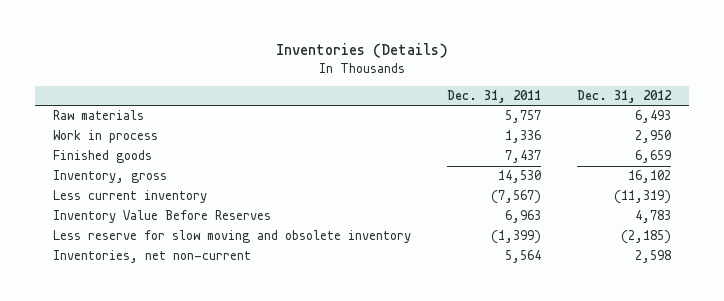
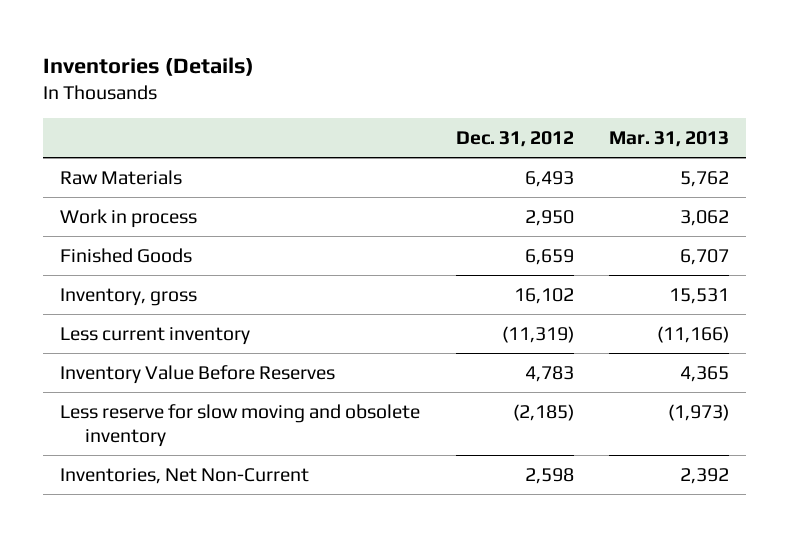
- | Dec. 31, 2011 | Dec. 31, 2012
+ | Dec. 31, 2012 | Mar. 31, 2013
- Raw materials | 5,757 | 6,493
+ Raw Materials | 6,493 | 5,762
- Finished goods | 7,437 | 6,659
+ Finished Goods | 6,659 | 6,707
- Inventories, net non-current | 5,564 | 2,598
+ Inventories, Net Non-Current | 2,598 | 2,392

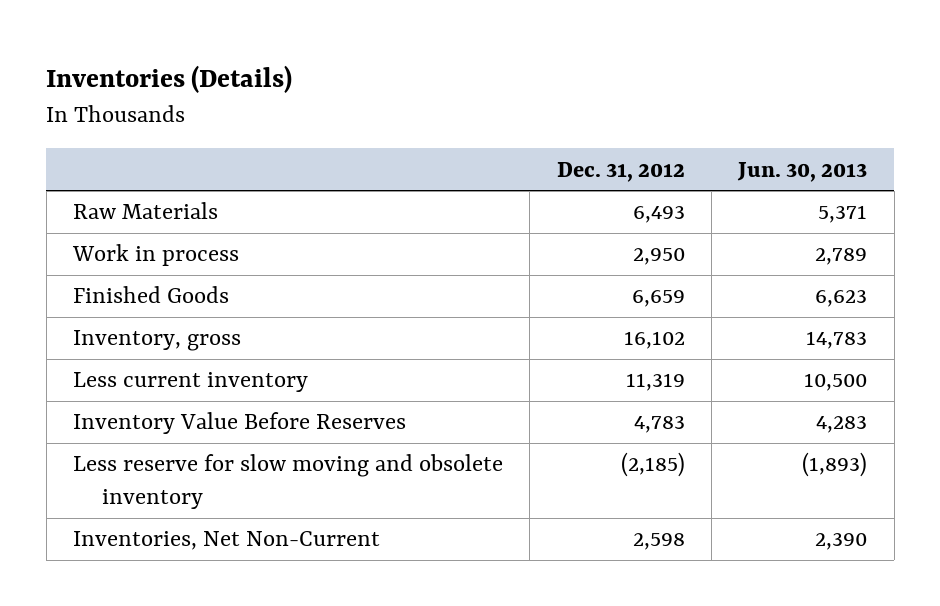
- | Dec. 31, 2012 | Mar. 31, 2013
+ | Dec. 31, 2012 | Jun. 30, 2013
- Less current inventory | (11,319) | (11,166)
+ Less current inventory | 11,319 | 10,500

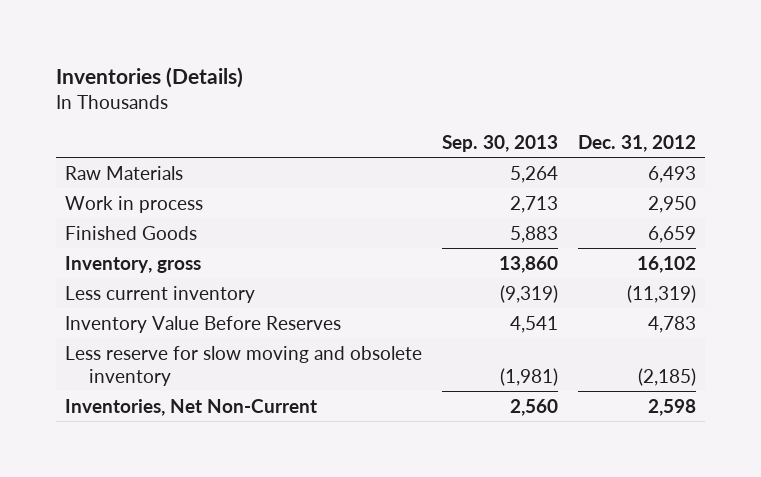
- | Dec. 31, 2012 | Jun. 30, 2013
+ | Sep. 30, 2013 | Dec. 31, 2012
- Less current inventory | 11,319 | 10,500
+ Less current inventory | (9,319) | (11,319)

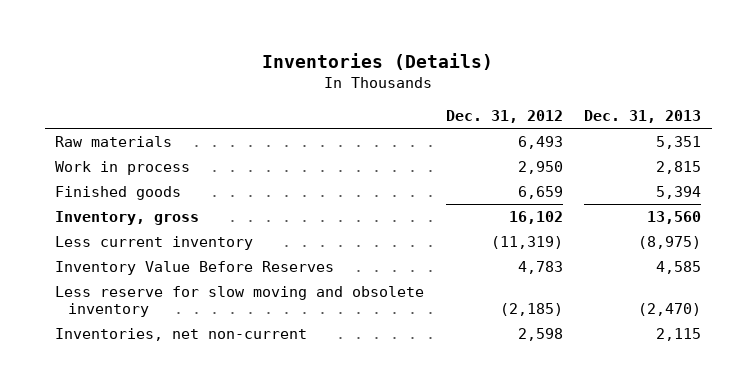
- | Sep. 30, 2013 | Dec. 31, 2012
+ | Dec. 31, 2012 | Dec. 31, 2013
- Raw Materials | 5,264 | 6,493
+ Raw materials | 6,493 | 5,351
- Finished Goods | 5,883 | 6,659
+ Finished goods | 6,659 | 5,394
- Inventories, Net Non-Current | 2,560 | 2,598
+ Inventories, net non-current | 2,598 | 2,115

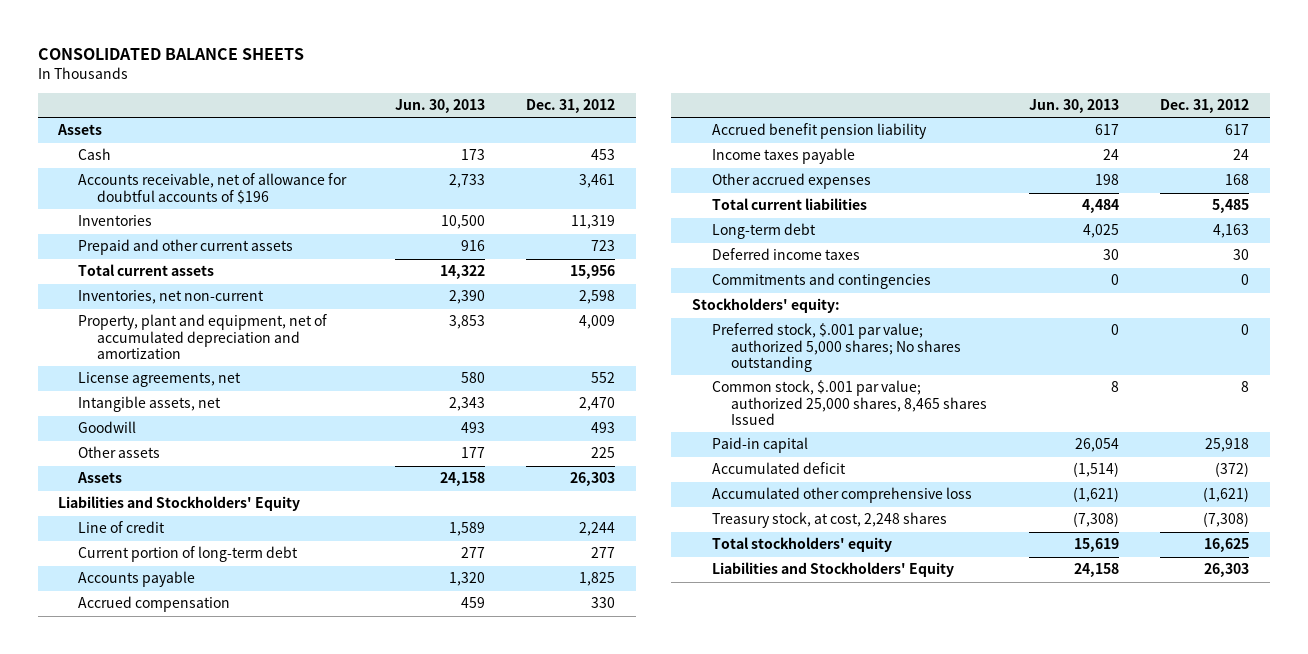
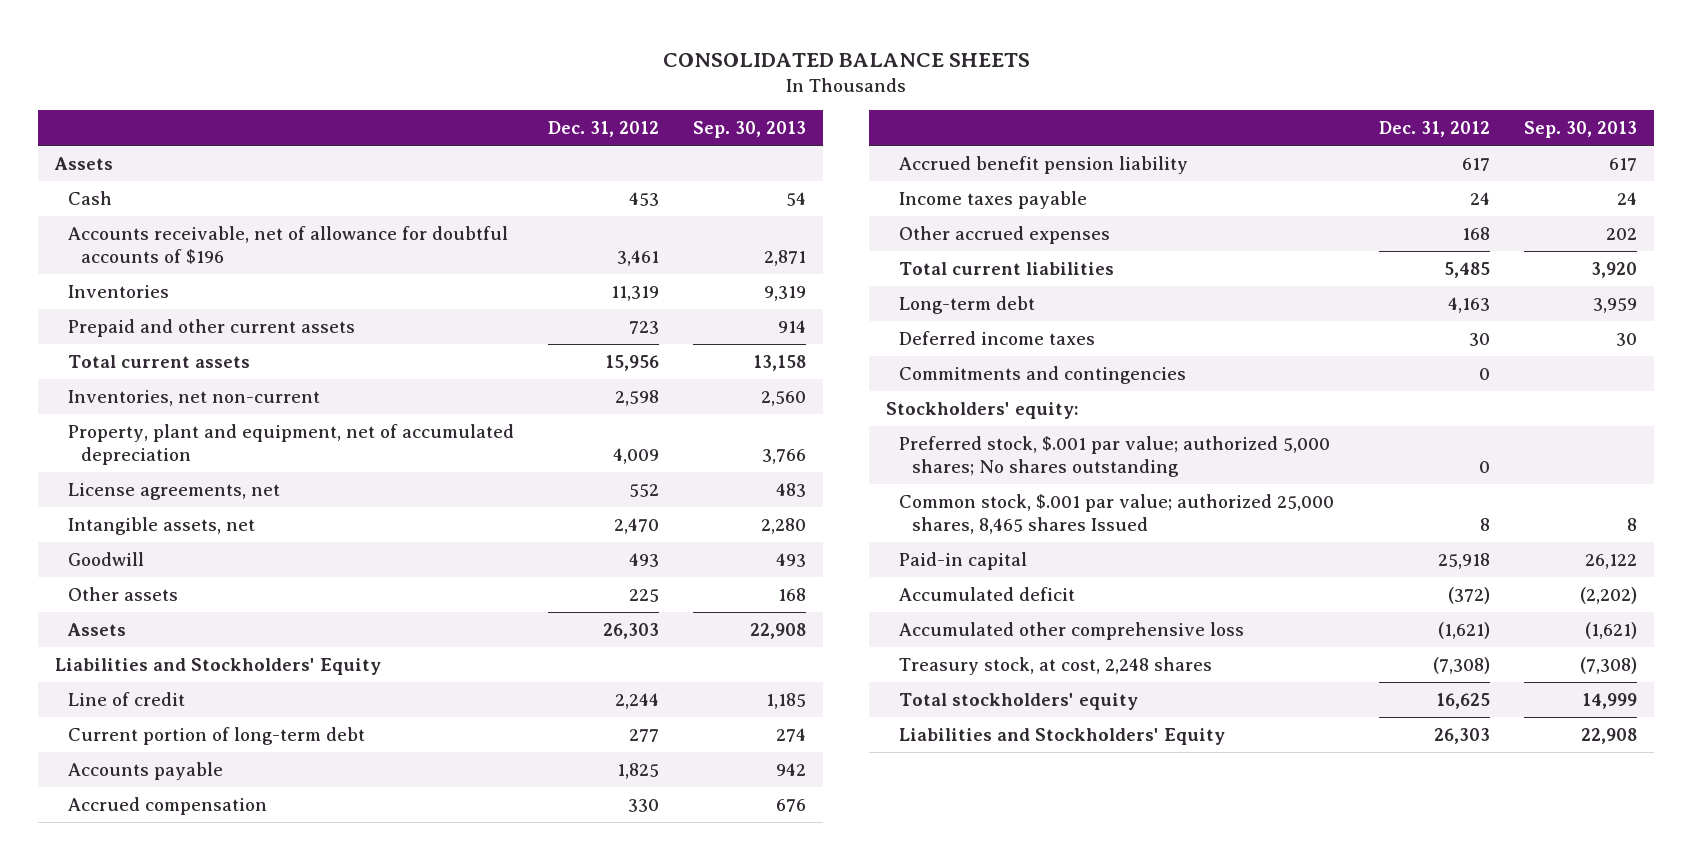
- | Jun. 30, 2013 | Dec. 31, 2012
+ | Dec. 31, 2012 | Sep. 30, 2013
- Property, plant and equipment, net of accumulated depreciation and amortization | 3,853 | 4,009
+ Property, plant and equipment, net of accumulated depreciation | 4,009 | 3,766

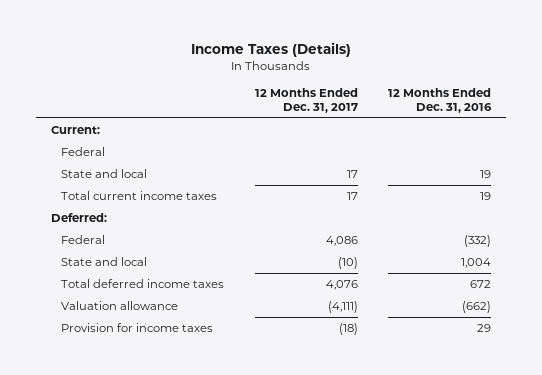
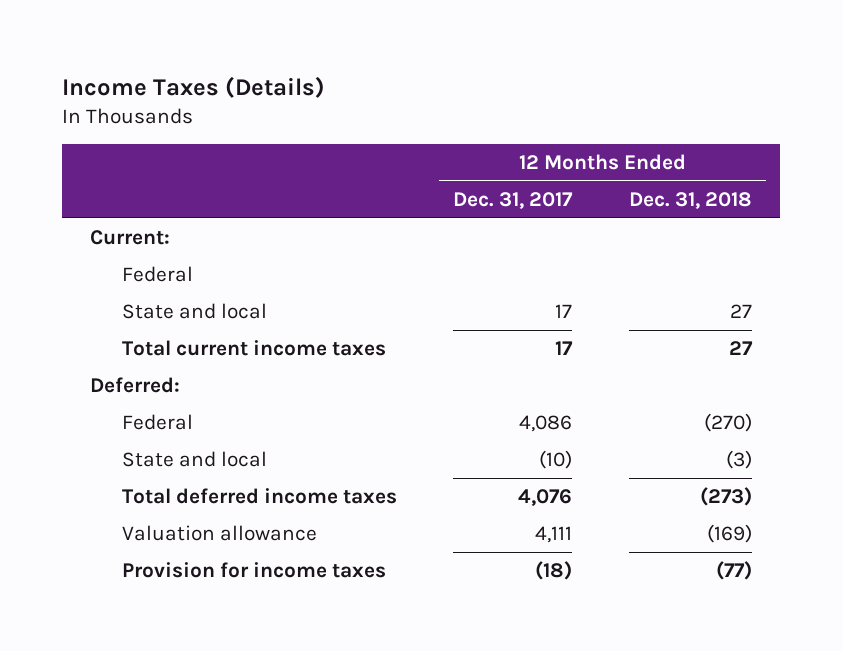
- | 12 Months Ended Dec. 31, 2017 | 12 Months Ended Dec. 31, 2016
+ | 12 Months Ended Dec. 31, 2017 | 12 Months Ended Dec. 31, 2018
- Valuation allowance | (4,111) | (662)
+ Valuation allowance | 4,111 | (169)

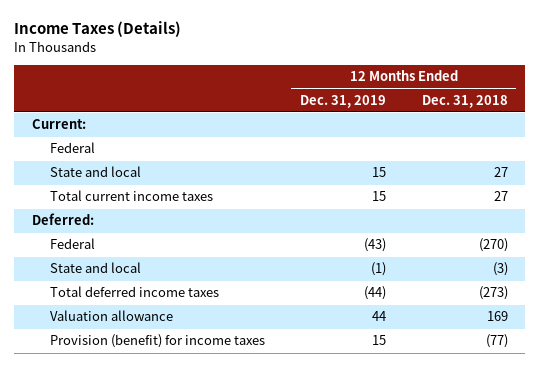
- | 12 Months Ended Dec. 31, 2017 | 12 Months Ended Dec. 31, 2018
+ | 12 Months Ended Dec. 31, 2019 | 12 Months Ended Dec. 31, 2018
- Valuation allowance | 4,111 | (169)
- Provision for income taxes | (18) | (77)
+ Valuation allowance | 44 | 169
+ Provision (benefit) for income taxes | 15 | (77)

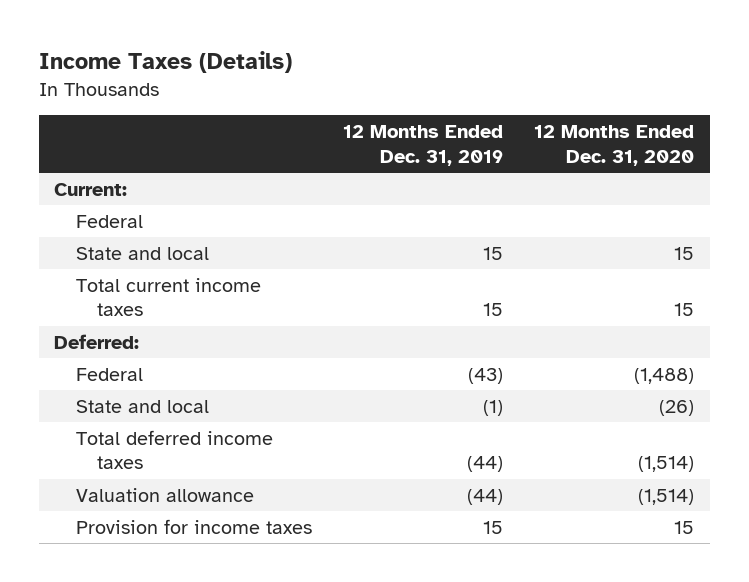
- | 12 Months Ended Dec. 31, 2019 | 12 Months Ended Dec. 31, 2018
+ | 12 Months Ended Dec. 31, 2019 | 12 Months Ended Dec. 31, 2020
- Valuation allowance | 44 | 169
- Provision (benefit) for income taxes | 15 | (77)
+ Valuation allowance | (44) | (1,514)
+ Provision for income taxes | 15 | 15

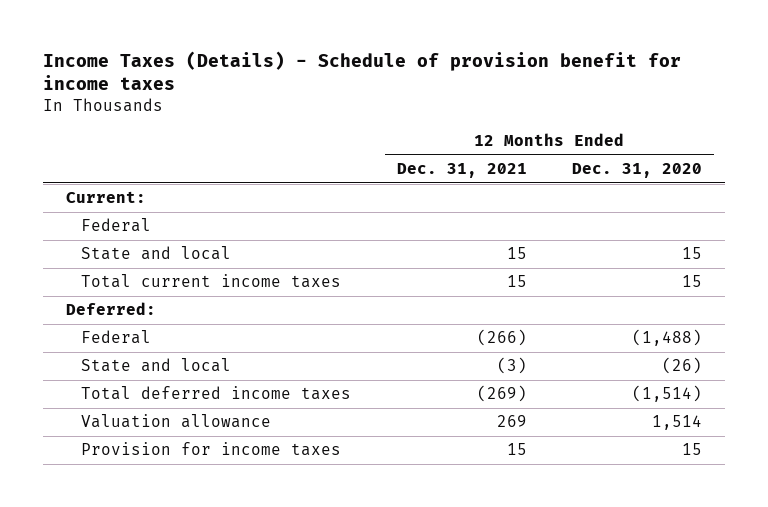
- Income Taxes (Details)
+ Income Taxes (Details) - Schedule of provision benefit for income taxes
- | 12 Months Ended Dec. 31, 2019 | 12 Months Ended Dec. 31, 2020
+ | 12 Months Ended Dec. 31, 2021 | 12 Months Ended Dec. 31, 2020
- Valuation allowance | (44) | (1,514)
+ Valuation allowance | 269 | 1,514

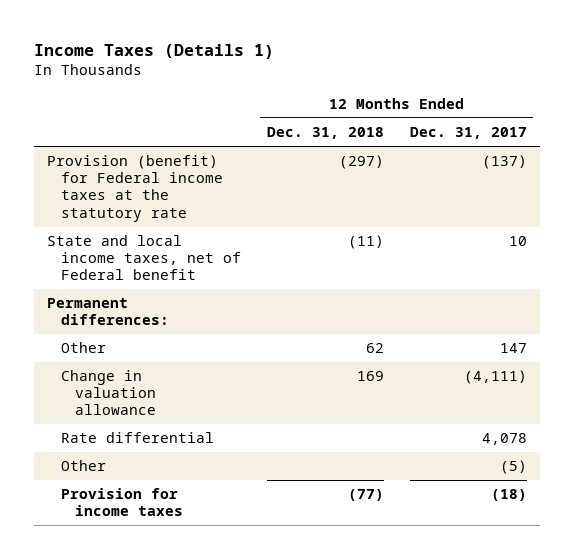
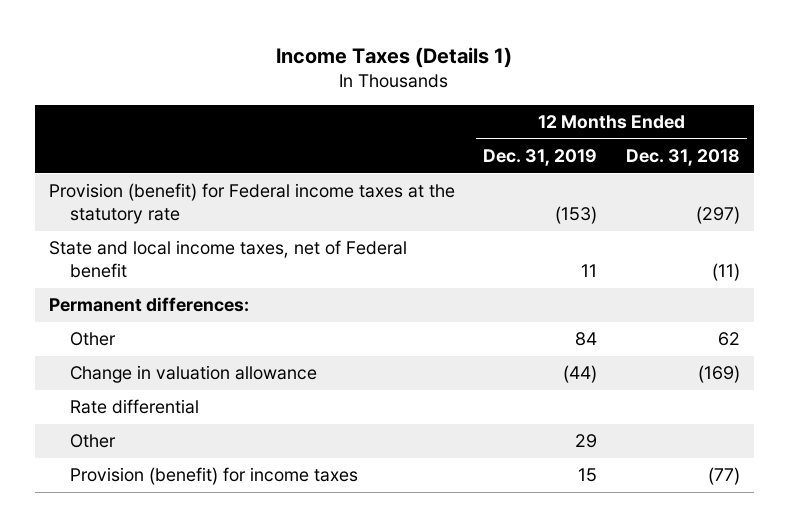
- | 12 Months Ended Dec. 31, 2018 | 12 Months Ended Dec. 31, 2017
+ | 12 Months Ended Dec. 31, 2019 | 12 Months Ended Dec. 31, 2018
- Change in valuation allowance | 169 | (4,111)
+ Change in valuation allowance | (44) | (169)
- Provision for income taxes | (77) | (18)
+ Provision (benefit) for income taxes | 15 | (77)

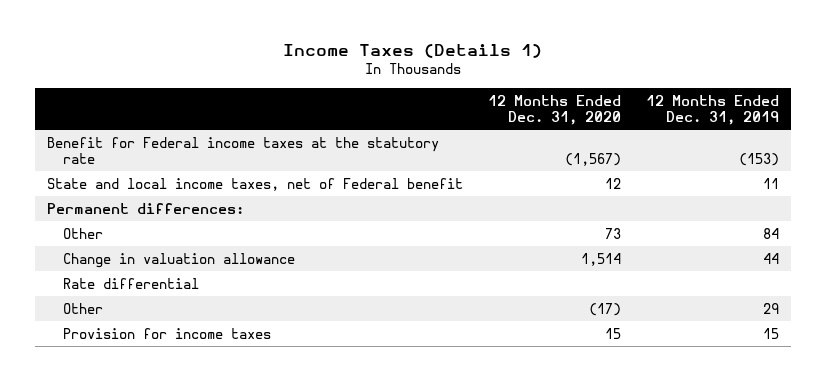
- | 12 Months Ended Dec. 31, 2019 | 12 Months Ended Dec. 31, 2018
+ | 12 Months Ended Dec. 31, 2020 | 12 Months Ended Dec. 31, 2019
- Provision (benefit) for Federal income taxes at the statutory rate | (153) | (297)
+ Benefit for Federal income taxes at the statutory rate | (1,567) | (153)
- Change in valuation allowance | (44) | (169)
+ Change in valuation allowance | 1,514 | 44
- Provision (benefit) for income taxes | 15 | (77)
+ Provision for income taxes | 15 | 15

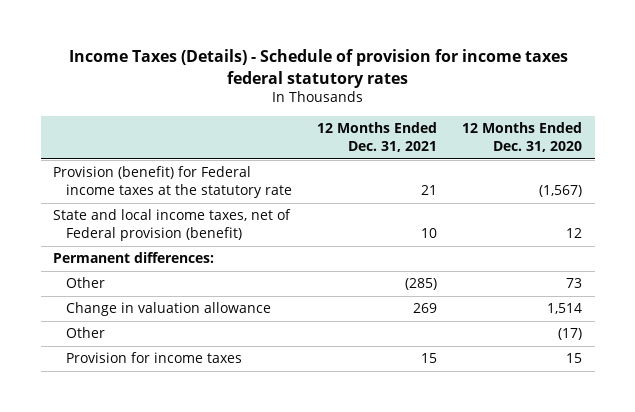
- Income Taxes (Details 1)
+ Income Taxes (Details) - Schedule of provision for income taxes federal statutory rates
- | 12 Months Ended Dec. 31, 2020 | 12 Months Ended Dec. 31, 2019
+ | 12 Months Ended Dec. 31, 2021 | 12 Months Ended Dec. 31, 2020
- Benefit for Federal income taxes at the statutory rate | (1,567) | (153)
- State and local income taxes, net of Federal benefit | 12 | 11
+ Provision (benefit) for Federal income taxes at the statutory rate | 21 | (1,567)
+ State and local income taxes, net of Federal provision (benefit) | 10 | 12
- Rate differential

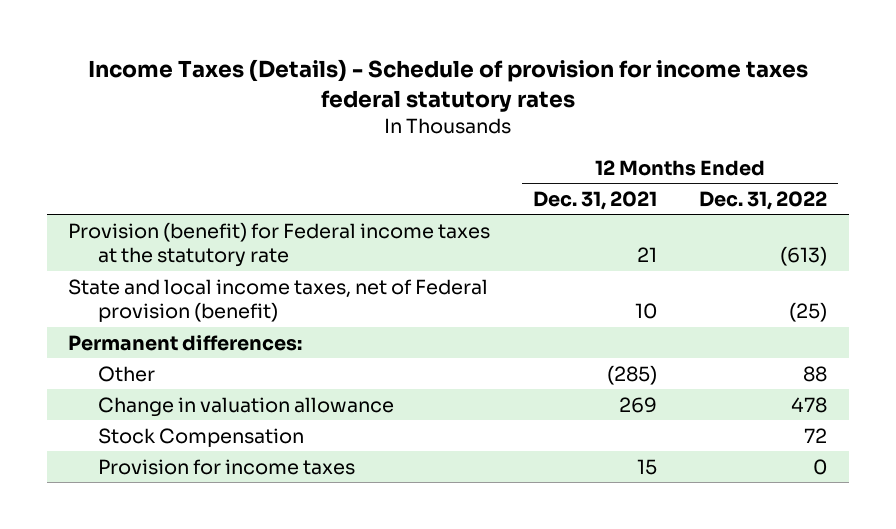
- | 12 Months Ended Dec. 31, 2021 | 12 Months Ended Dec. 31, 2020
+ | 12 Months Ended Dec. 31, 2021 | 12 Months Ended Dec. 31, 2022
- Other | | (17)
+ Stock Compensation | | 72

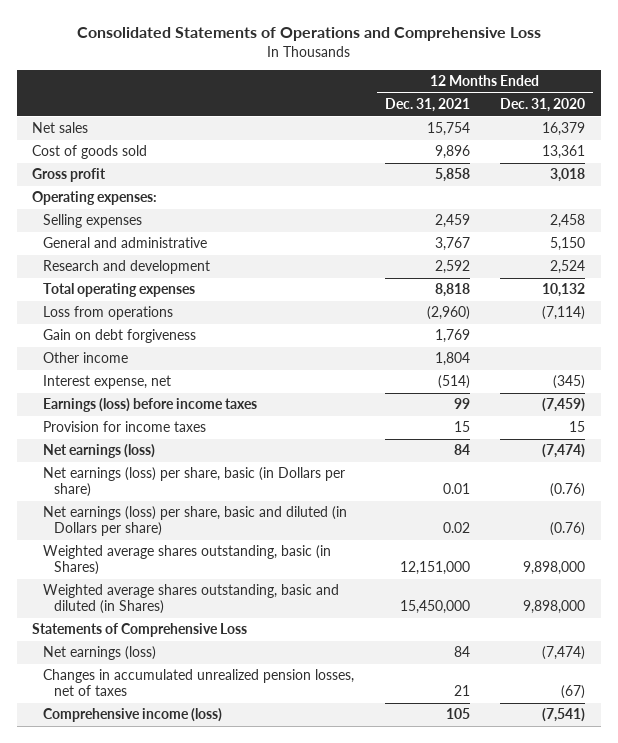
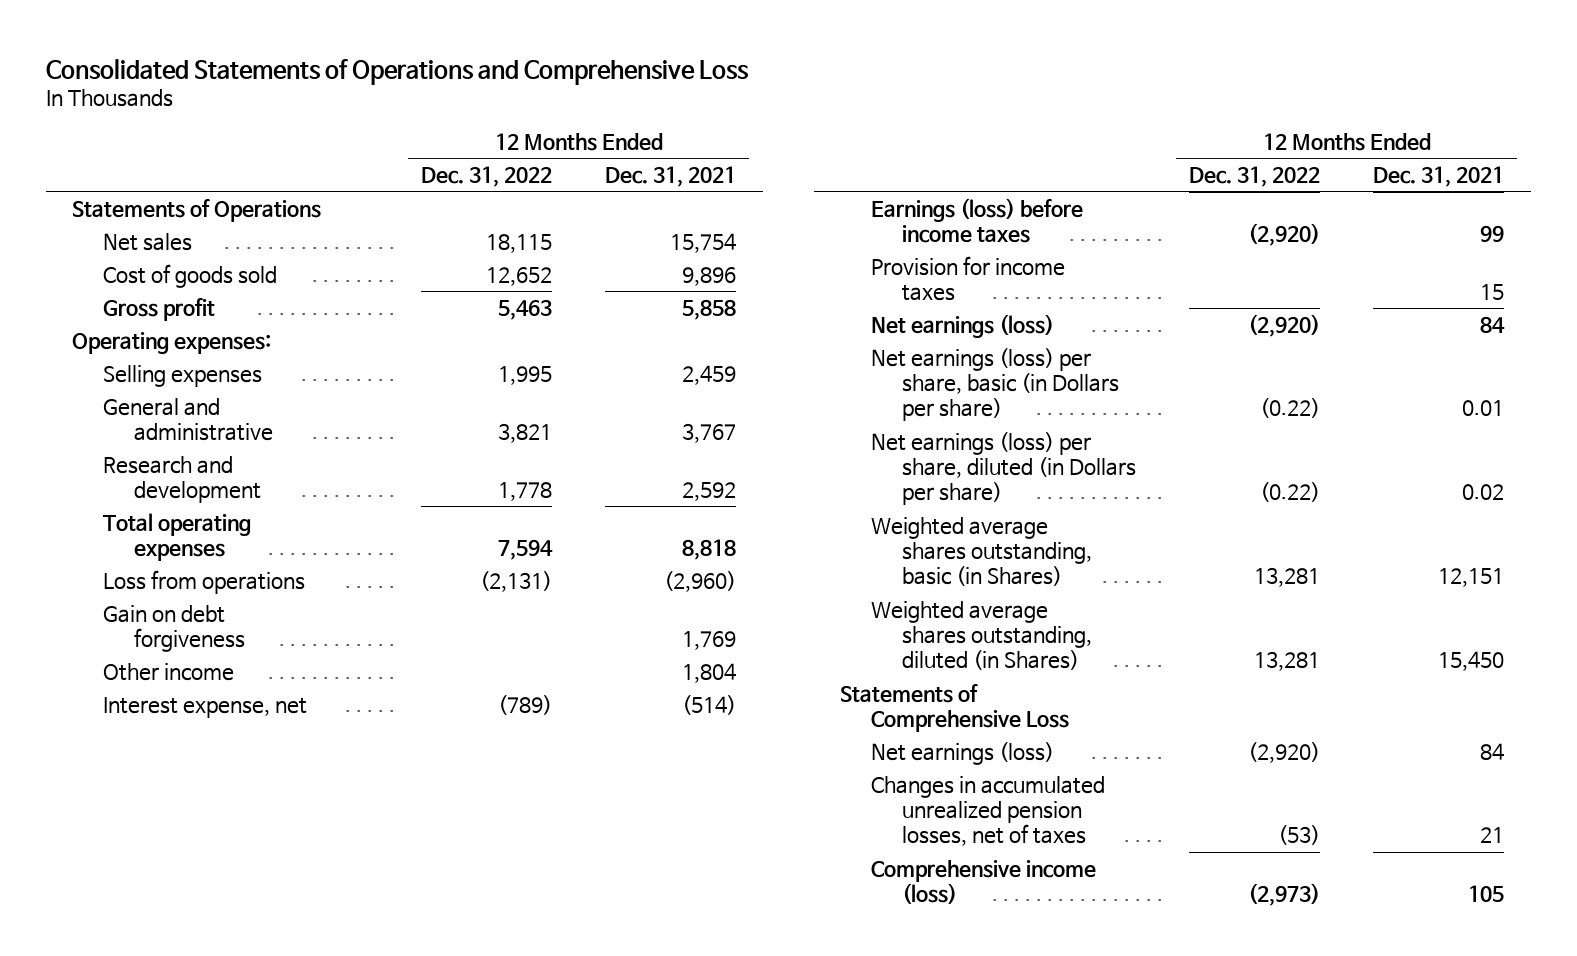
- | 12 Months Ended Dec. 31, 2021 | 12 Months Ended Dec. 31, 2020
+ | 12 Months Ended Dec. 31, 2022 | 12 Months Ended Dec. 31, 2021
+ Statements of Operations
- Net earnings (loss) per share, basic and diluted (in Dollars per share) | 0.02 | (0.76)
- Weighted average shares outstanding, basic (in Shares) | 12,151,000 | 9,898,000
- Weighted average shares outstanding, basic and diluted (in Shares) | 15,450,000 | 9,898,000
+ Net earnings (loss) per share, diluted (in Dollars per share) | (0.22) | 0.02
+ Weighted average shares outstanding, basic (in Shares) | 13,281 | 12,151
+ Weighted average shares outstanding, diluted (in Shares) | 13,281 | 15,450

